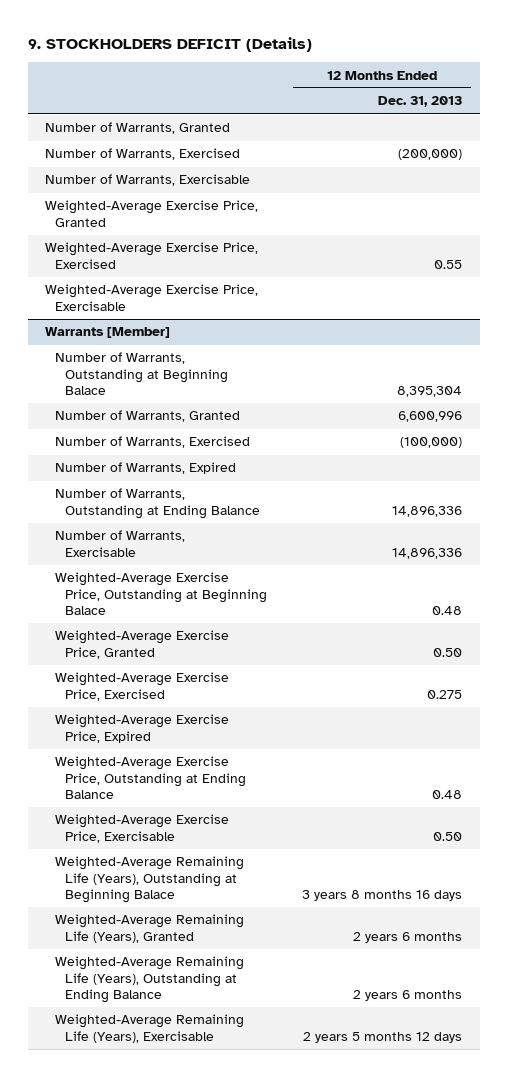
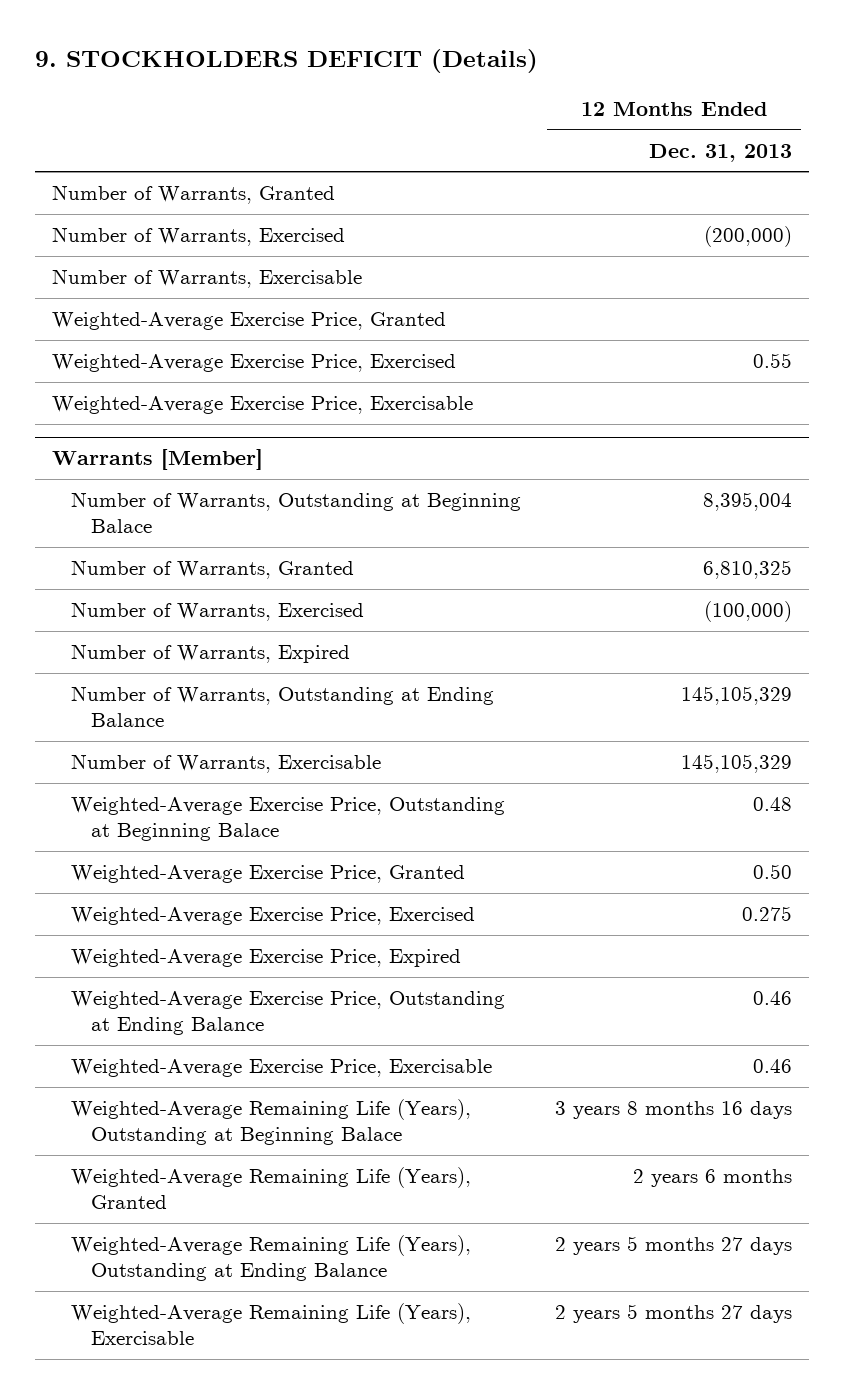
@ Warrants [Member]
- Number of Warrants, Outstanding at Beginning Balace | 8,395,304
- Number of Warrants, Granted | 6,600,996
+ Number of Warrants, Outstanding at Beginning Balace | 8,395,004
+ Number of Warrants, Granted | 6,810,325
- Number of Warrants, Outstanding at Ending Balance | 14,896,336
- Number of Warrants, Exercisable | 14,896,336
+ Number of Warrants, Outstanding at Ending Balance | 145,105,329
+ Number of Warrants, Exercisable | 145,105,329
- Weighted-Average Exercise Price, Outstanding at Ending Balance | 0.48
- Weighted-Average Exercise Price, Exercisable | 0.50
+ Weighted-Average Exercise Price, Outstanding at Ending Balance | 0.46
+ Weighted-Average Exercise Price, Exercisable | 0.46
- Weighted-Average Remaining Life (Years), Outstanding at Ending Balance | 2 years 6 months
- Weighted-Average Remaining Life (Years), Exercisable | 2 years 5 months 12 days
+ Weighted-Average Remaining Life (Years), Outstanding at Ending Balance | 2 years 5 months 27 days
+ Weighted-Average Remaining Life (Years), Exercisable | 2 years 5 months 27 days

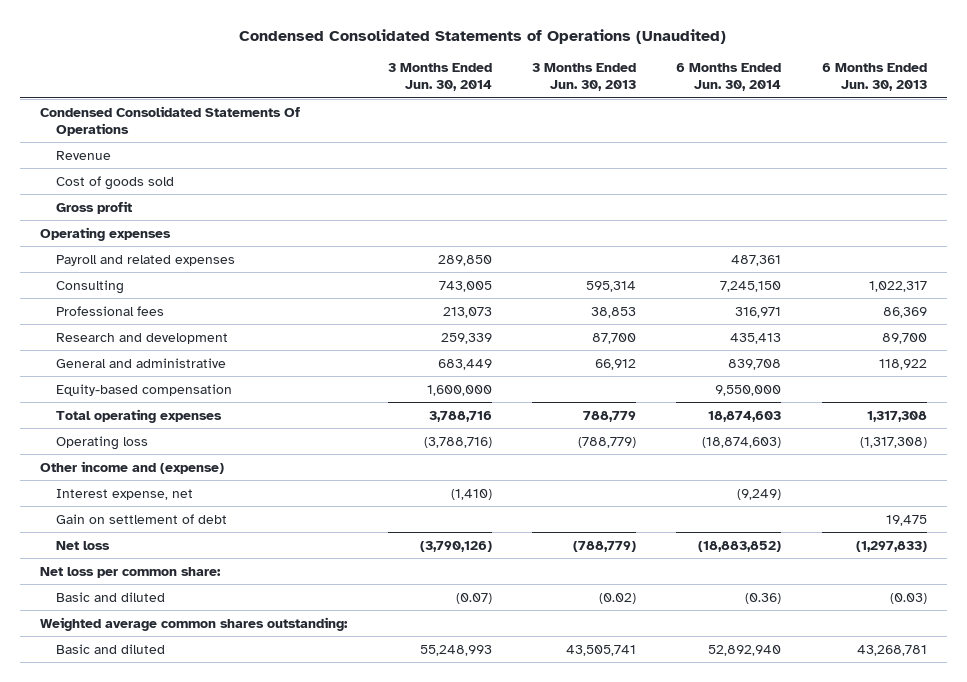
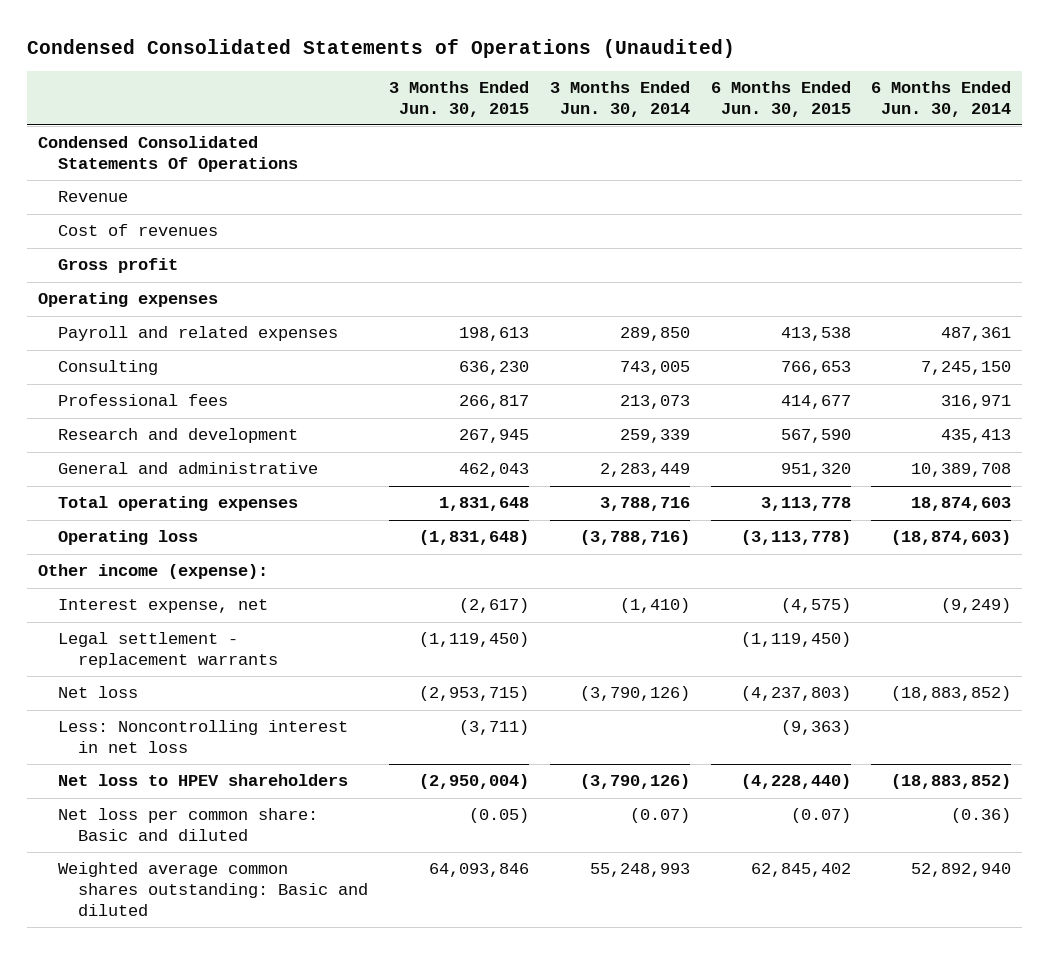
- | 3 Months Ended Jun. 30, 2014 | 3 Months Ended Jun. 30, 2013 | 6 Months Ended Jun. 30, 2014 | 6 Months Ended Jun. 30, 2013
+ | 3 Months Ended Jun. 30, 2015 | 3 Months Ended Jun. 30, 2014 | 6 Months Ended Jun. 30, 2015 | 6 Months Ended Jun. 30, 2014
- Cost of goods sold
+ Cost of revenues
- General and administrative | 683,449 | 66,912 | 839,708 | 118,922
- Equity-based compensation | 1,600,000 | | 9,550,000 |
+ General and administrative | 462,043 | 2,283,449 | 951,320 | 10,389,708
- Other income and (expense)
+ Other income (expense):
- Gain on settlement of debt | | | | 19,475
+ Legal settlement - replacement warrants | (1,119,450) | | (1,119,450) |
- Net loss per common share:
- Basic and diluted | (0.07) | (0.02) | (0.36) | (0.03)
- Weighted average common shares outstanding:
- Basic and diluted | 55,248,993 | 43,505,741 | 52,892,940 | 43,268,781
+ Less: Noncontrolling interest in net loss | (3,711) | | (9,363) |
+ Net loss to HPEV shareholders | (2,950,004) | (3,790,126) | (4,228,440) | (18,883,852)
+ Net loss per common share: Basic and diluted | (0.05) | (0.07) | (0.07) | (0.36)
+ Weighted average common shares outstanding: Basic and diluted | 64,093,846 | 55,248,993 | 62,845,402 | 52,892,940

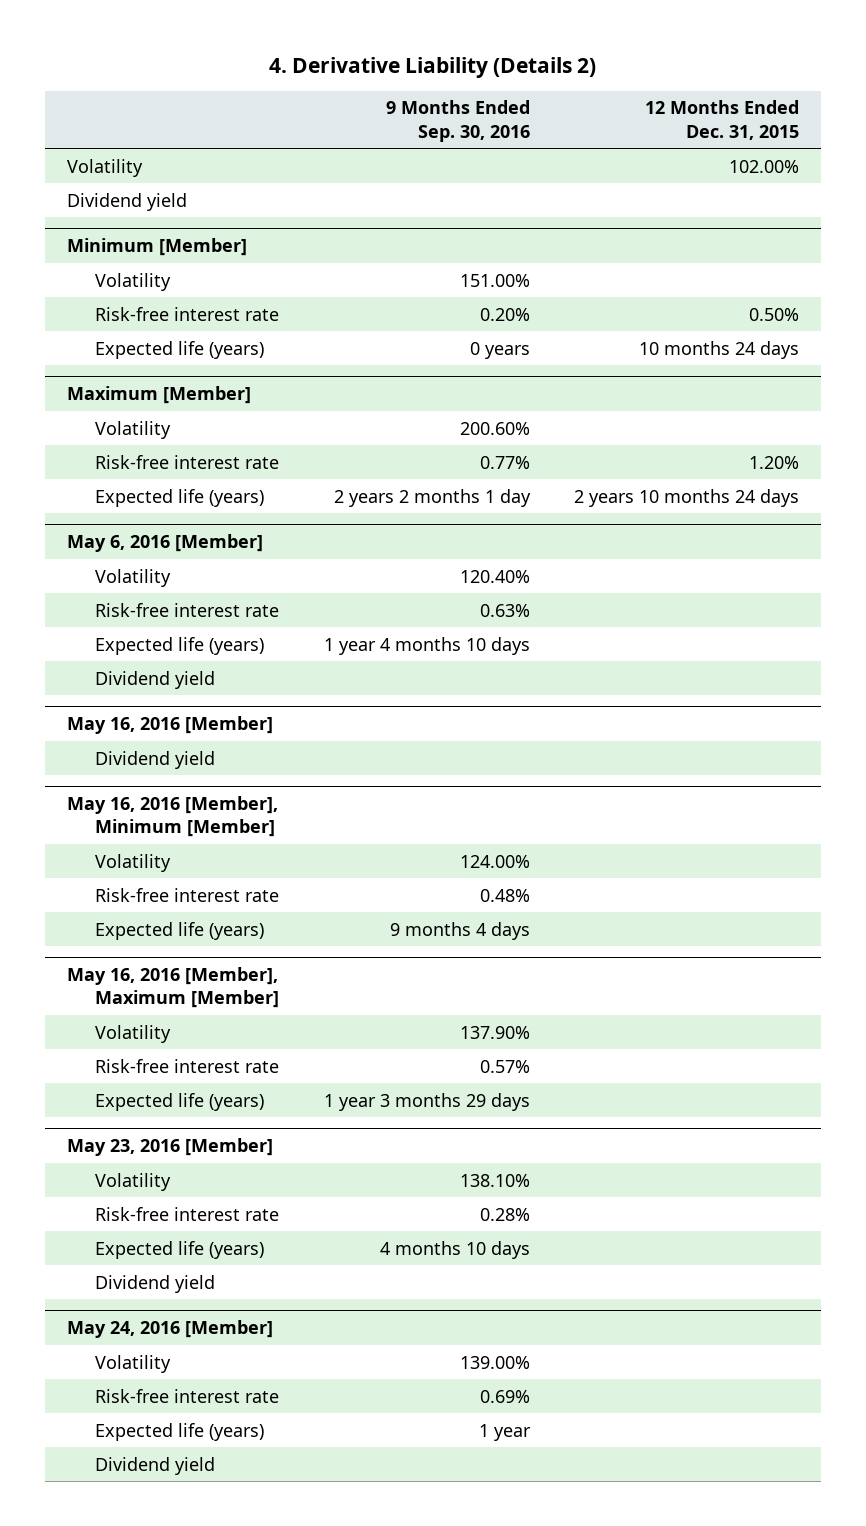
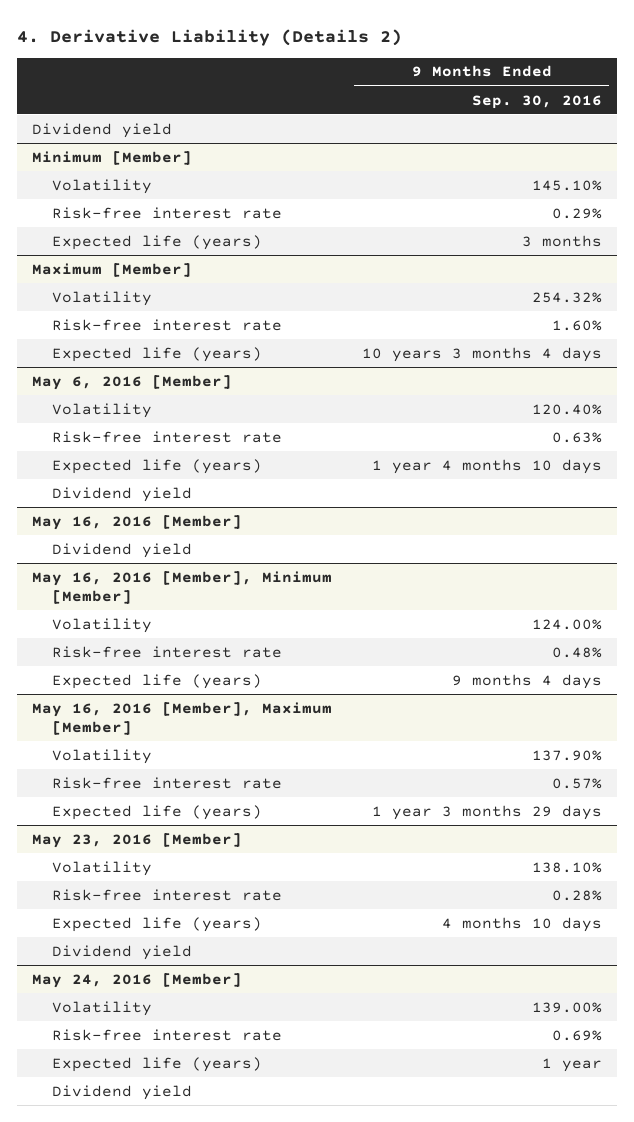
- | 9 Months Ended Sep. 30, 2016 | 12 Months Ended Dec. 31, 2015
+ | 9 Months Ended Sep. 30, 2016
- Volatility | | 102.00%
@ Minimum [Member]
- Volatility | 151.00% |
- Risk-free interest rate | 0.20% | 0.50%
- Expected life (years) | 0 years | 10 months 24 days
+ Volatility | 145.10%
+ Risk-free interest rate | 0.29%
+ Expected life (years) | 3 months
@ Maximum [Member]
- Volatility | 200.60% |
- Risk-free interest rate | 0.77% | 1.20%
- Expected life (years) | 2 years 2 months 1 day | 2 years 10 months 24 days
+ Volatility | 254.32%
+ Risk-free interest rate | 1.60%
+ Expected life (years) | 10 years 3 months 4 days

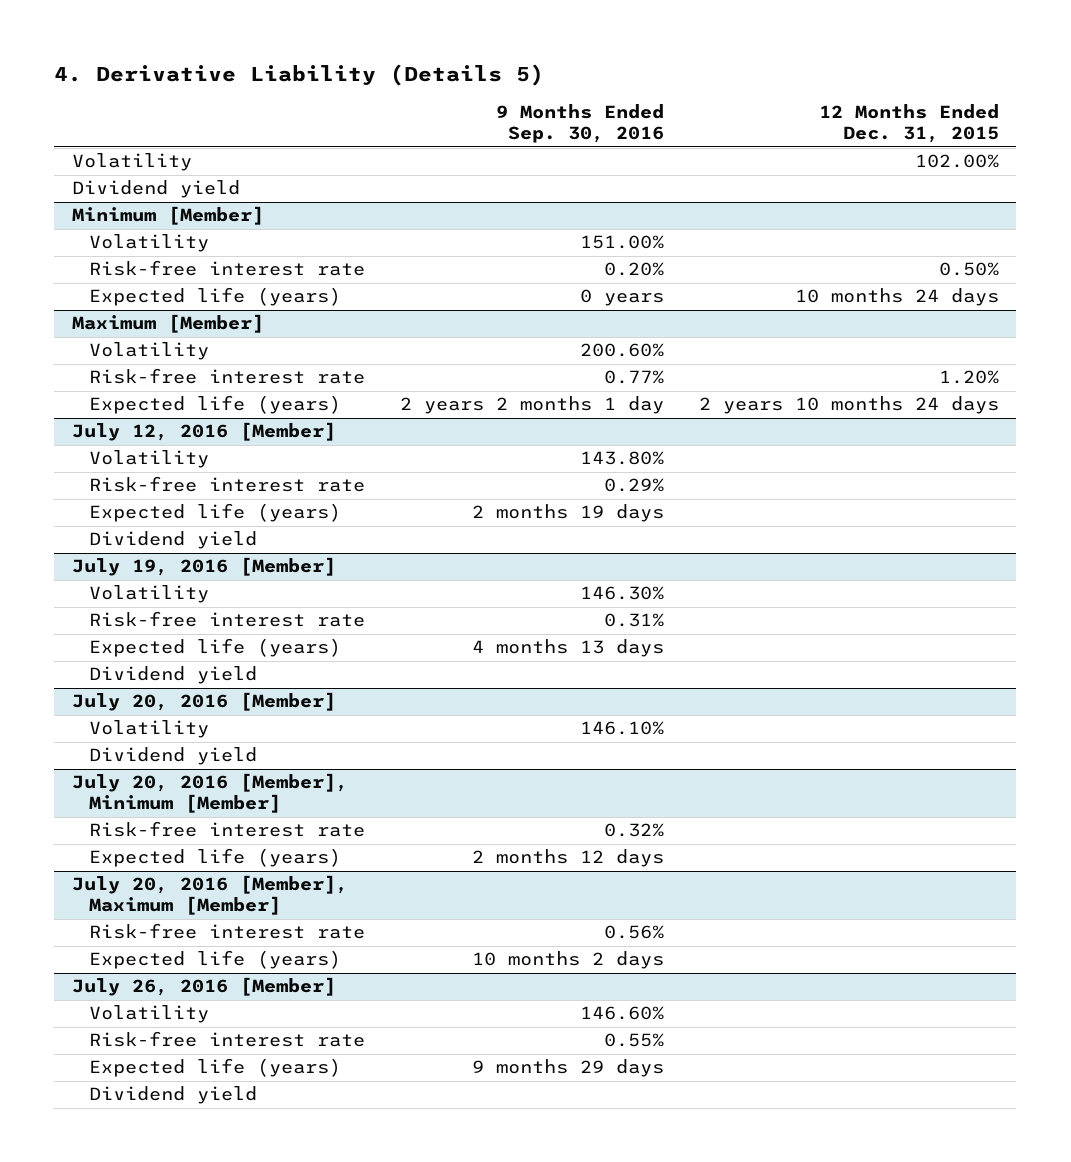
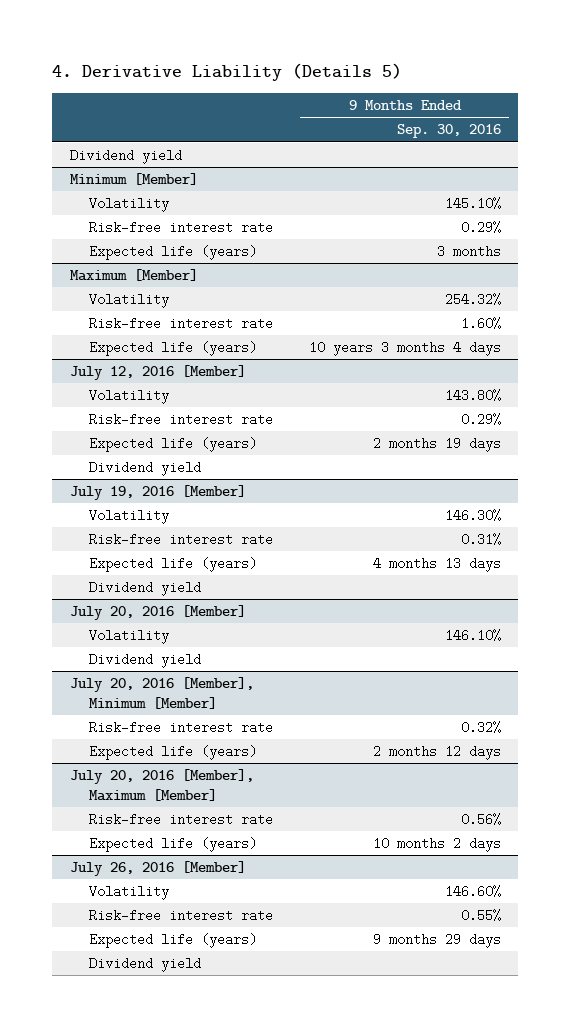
- | 9 Months Ended Sep. 30, 2016 | 12 Months Ended Dec. 31, 2015
+ | 9 Months Ended Sep. 30, 2016
- Volatility | | 102.00%
@ Minimum [Member]
- Volatility | 151.00% |
- Risk-free interest rate | 0.20% | 0.50%
- Expected life (years) | 0 years | 10 months 24 days
+ Volatility | 145.10%
+ Risk-free interest rate | 0.29%
+ Expected life (years) | 3 months
@ Maximum [Member]
- Volatility | 200.60% |
- Risk-free interest rate | 0.77% | 1.20%
- Expected life (years) | 2 years 2 months 1 day | 2 years 10 months 24 days
+ Volatility | 254.32%
+ Risk-free interest rate | 1.60%
+ Expected life (years) | 10 years 3 months 4 days

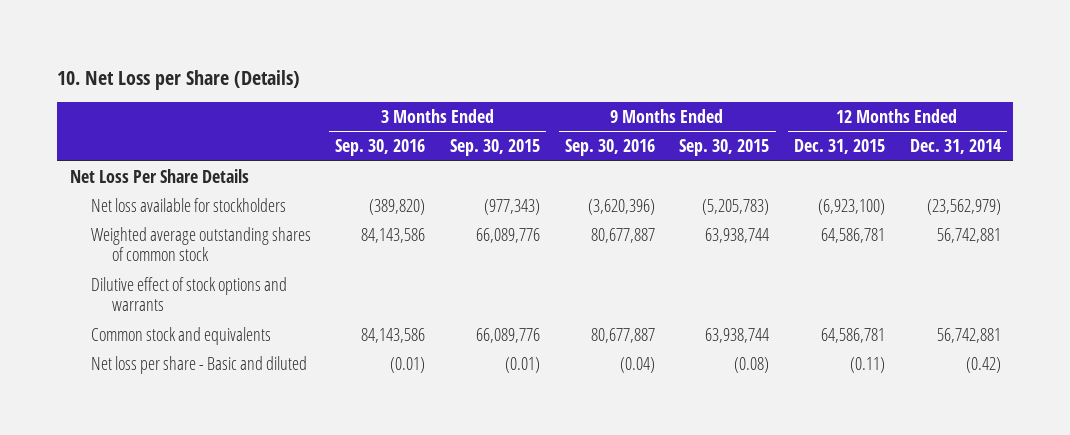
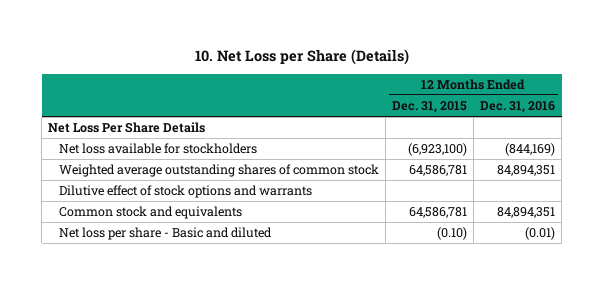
- | 3 Months Ended Sep. 30, 2016 | 3 Months Ended Sep. 30, 2015 | 9 Months Ended Sep. 30, 2016 | 9 Months Ended Sep. 30, 2015 | 12 Months Ended Dec. 31, 2015 | 12 Months Ended Dec. 31, 2014
+ | 12 Months Ended Dec. 31, 2015 | 12 Months Ended Dec. 31, 2016
- Net loss per share - Basic and diluted | (0.01) | (0.01) | (0.04) | (0.08) | (0.11) | (0.42)
+ Net loss per share - Basic and diluted | (0.10) | (0.01)

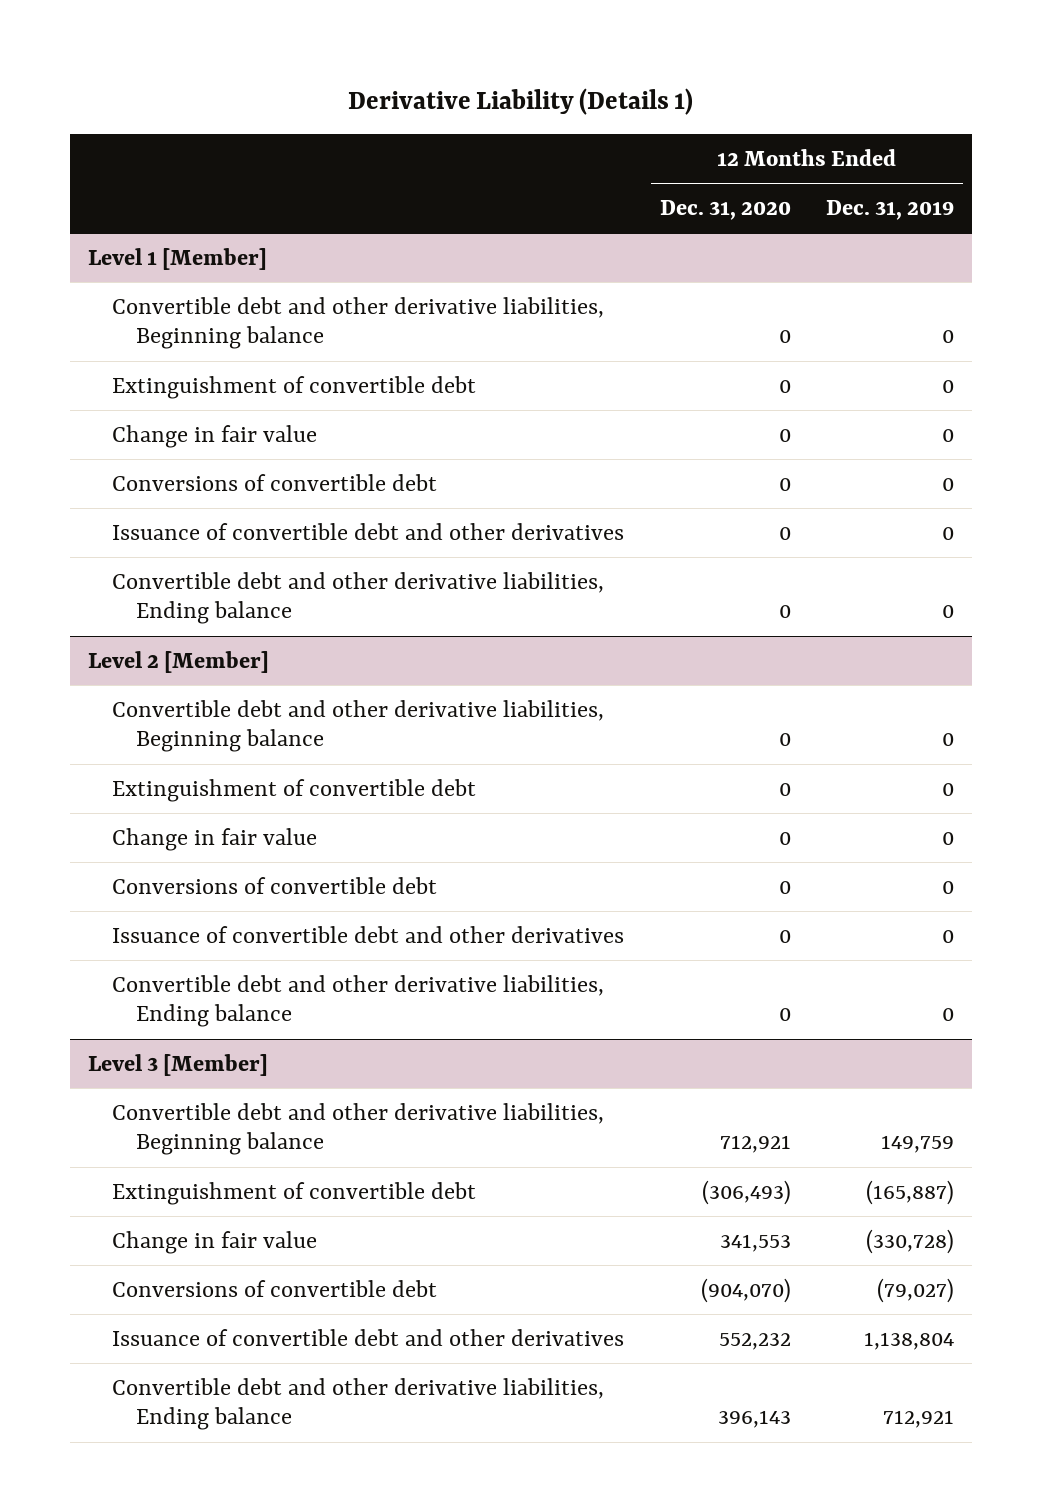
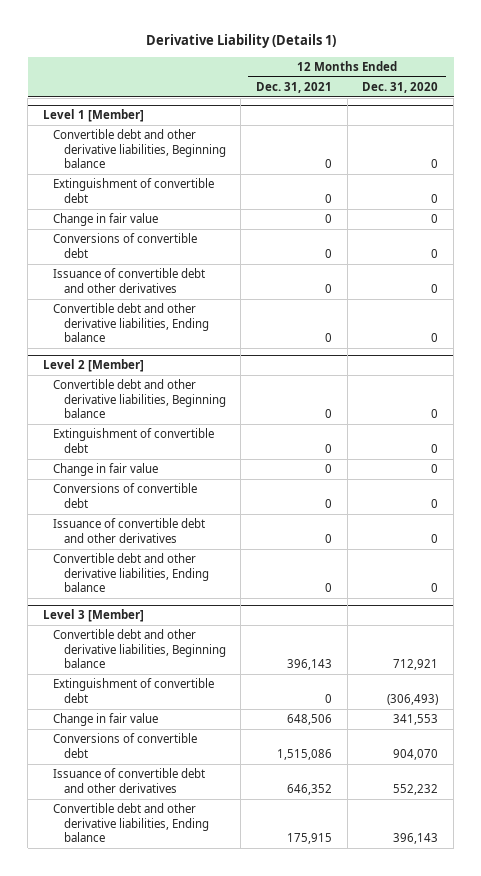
- | 12 Months Ended Dec. 31, 2020 | 12 Months Ended Dec. 31, 2019
+ | 12 Months Ended Dec. 31, 2021 | 12 Months Ended Dec. 31, 2020
@ Level 3 [Member]
- Conversions of convertible debt | (904,070) | (79,027)
+ Conversions of convertible debt | 1,515,086 | 904,070

